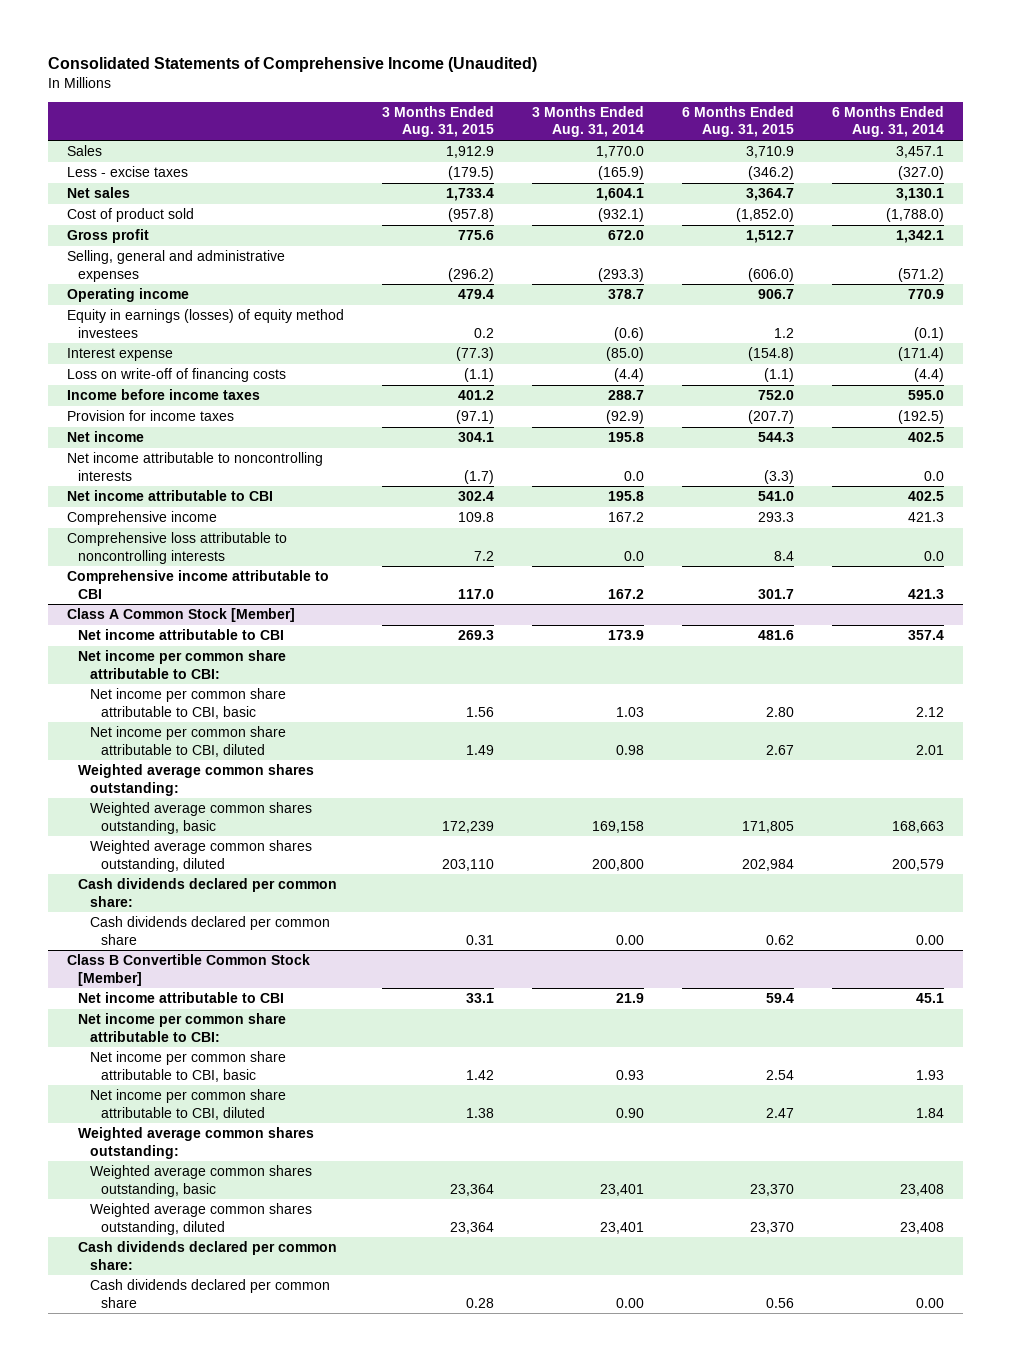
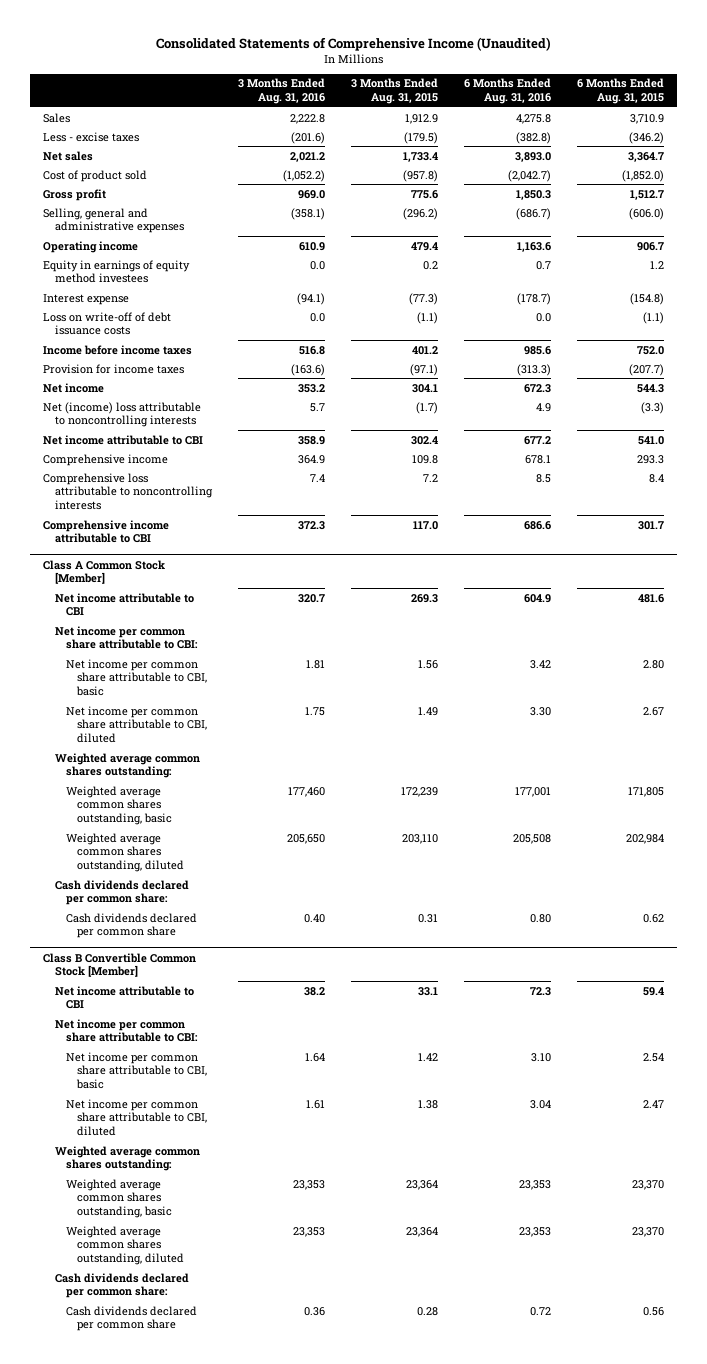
- | 3 Months Ended Aug. 31, 2015 | 3 Months Ended Aug. 31, 2014 | 6 Months Ended Aug. 31, 2015 | 6 Months Ended Aug. 31, 2014
+ | 3 Months Ended Aug. 31, 2016 | 3 Months Ended Aug. 31, 2015 | 6 Months Ended Aug. 31, 2016 | 6 Months Ended Aug. 31, 2015
- Equity in earnings (losses) of equity method investees | 0.2 | (0.6) | 1.2 | (0.1)
+ Equity in earnings of equity method investees | 0.0 | 0.2 | 0.7 | 1.2
- Loss on write-off of financing costs | (1.1) | (4.4) | (1.1) | (4.4)
+ Loss on write-off of debt issuance costs | 0.0 | (1.1) | 0.0 | (1.1)
- Net income attributable to noncontrolling interests | (1.7) | 0.0 | (3.3) | 0.0
+ Net (income) loss attributable to noncontrolling interests | 5.7 | (1.7) | 4.9 | (3.3)

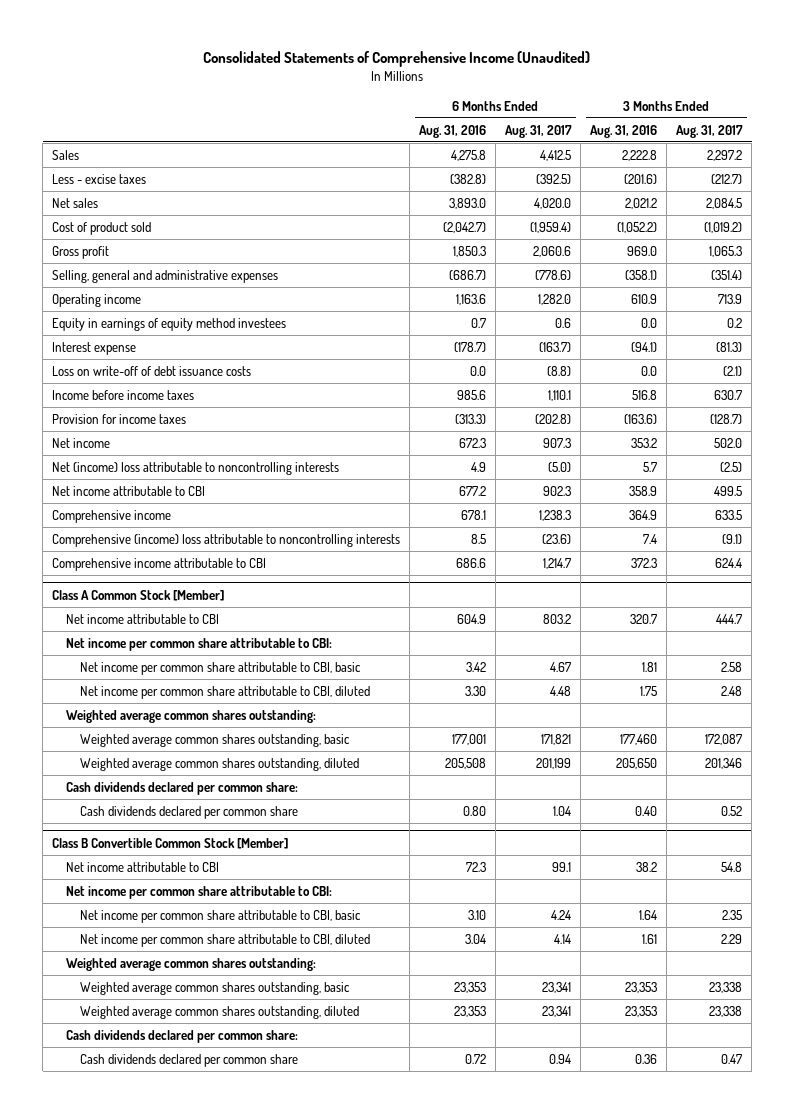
- | 3 Months Ended Aug. 31, 2016 | 3 Months Ended Aug. 31, 2015 | 6 Months Ended Aug. 31, 2016 | 6 Months Ended Aug. 31, 2015
+ | 6 Months Ended Aug. 31, 2016 | 6 Months Ended Aug. 31, 2017 | 3 Months Ended Aug. 31, 2016 | 3 Months Ended Aug. 31, 2017
- Comprehensive loss attributable to noncontrolling interests | 7.4 | 7.2 | 8.5 | 8.4
+ Comprehensive (income) loss attributable to noncontrolling interests | 8.5 | (23.6) | 7.4 | (9.1)

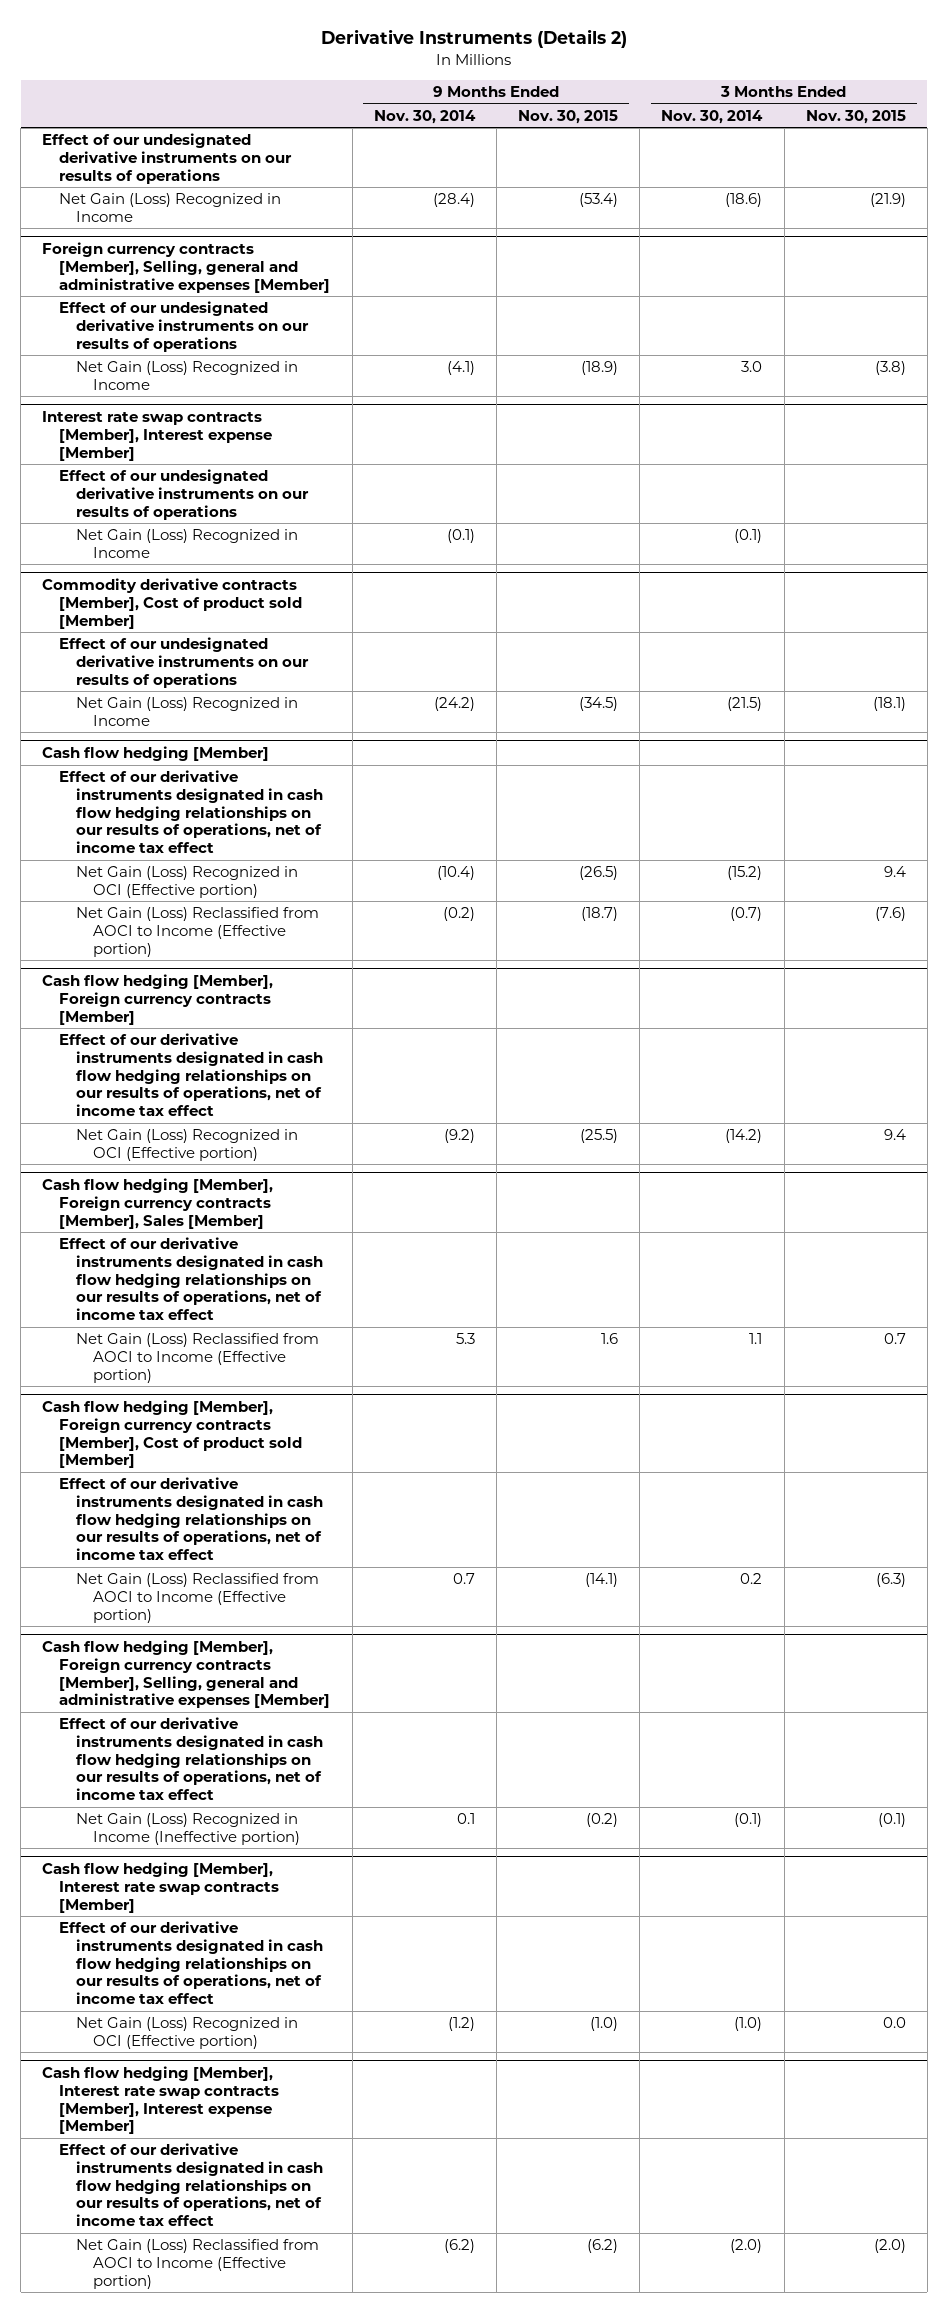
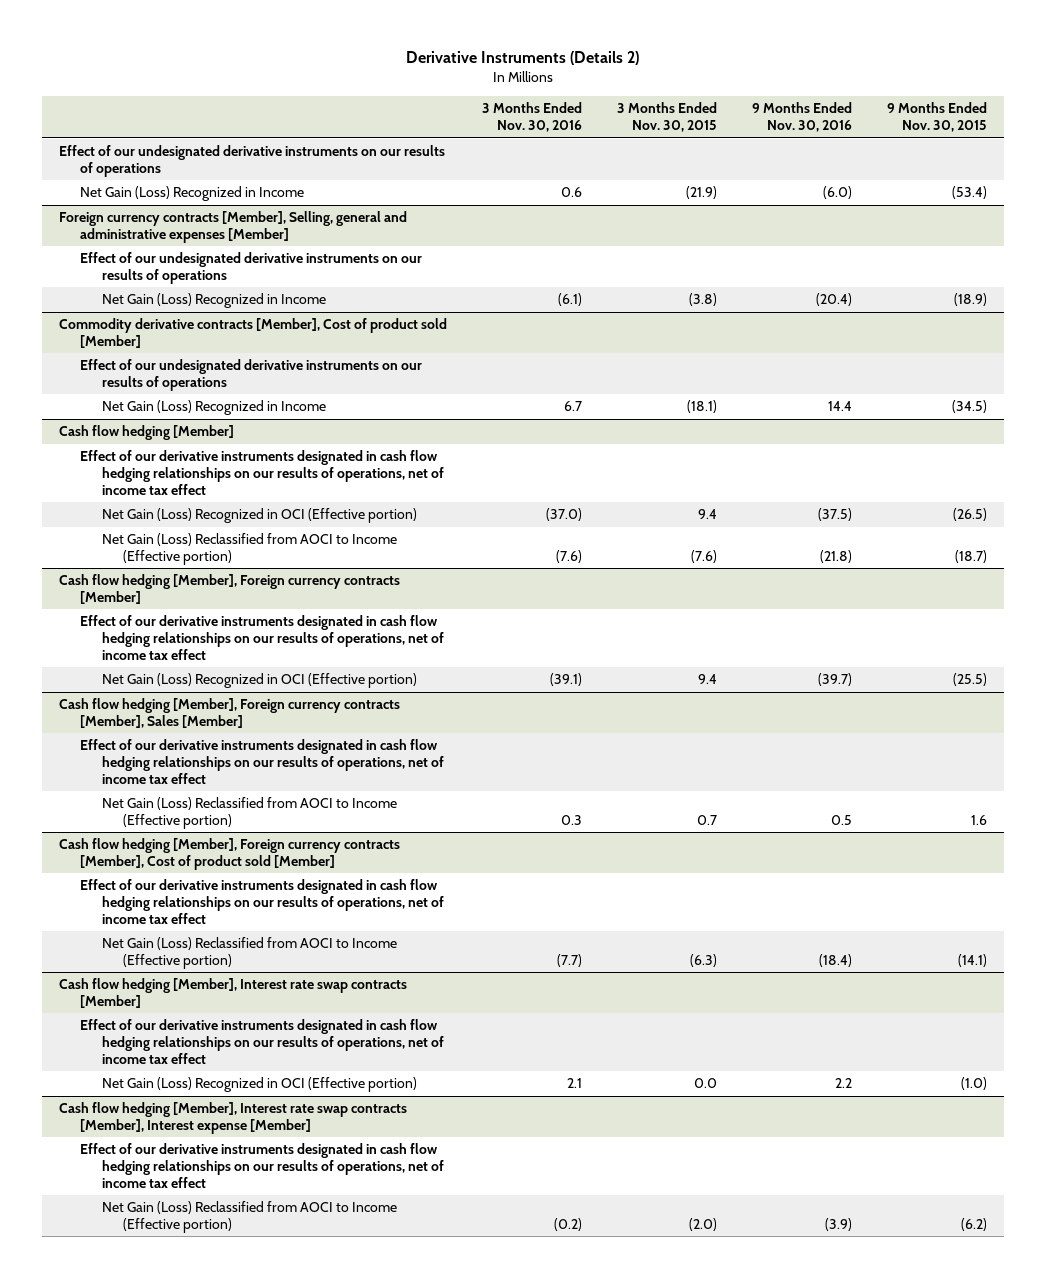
- | 9 Months Ended Nov. 30, 2014 | 9 Months Ended Nov. 30, 2015 | 3 Months Ended Nov. 30, 2014 | 3 Months Ended Nov. 30, 2015
+ | 3 Months Ended Nov. 30, 2016 | 3 Months Ended Nov. 30, 2015 | 9 Months Ended Nov. 30, 2016 | 9 Months Ended Nov. 30, 2015
- Interest rate swap contracts [Member], Interest expense [Member]
- Effect of our undesignated derivative instruments on our results of operations
- Net Gain (Loss) Recognized in Income | (0.1) | | (0.1) |
- Cash flow hedging [Member], Foreign currency contracts [Member], Selling, general and administrative expenses [Member]
- Effect of our derivative instruments designated in cash flow hedging relationships on our results of operations, net of income tax effect
- Net Gain (Loss) Recognized in Income (Ineffective portion) | 0.1 | (0.2) | (0.1) | (0.1)

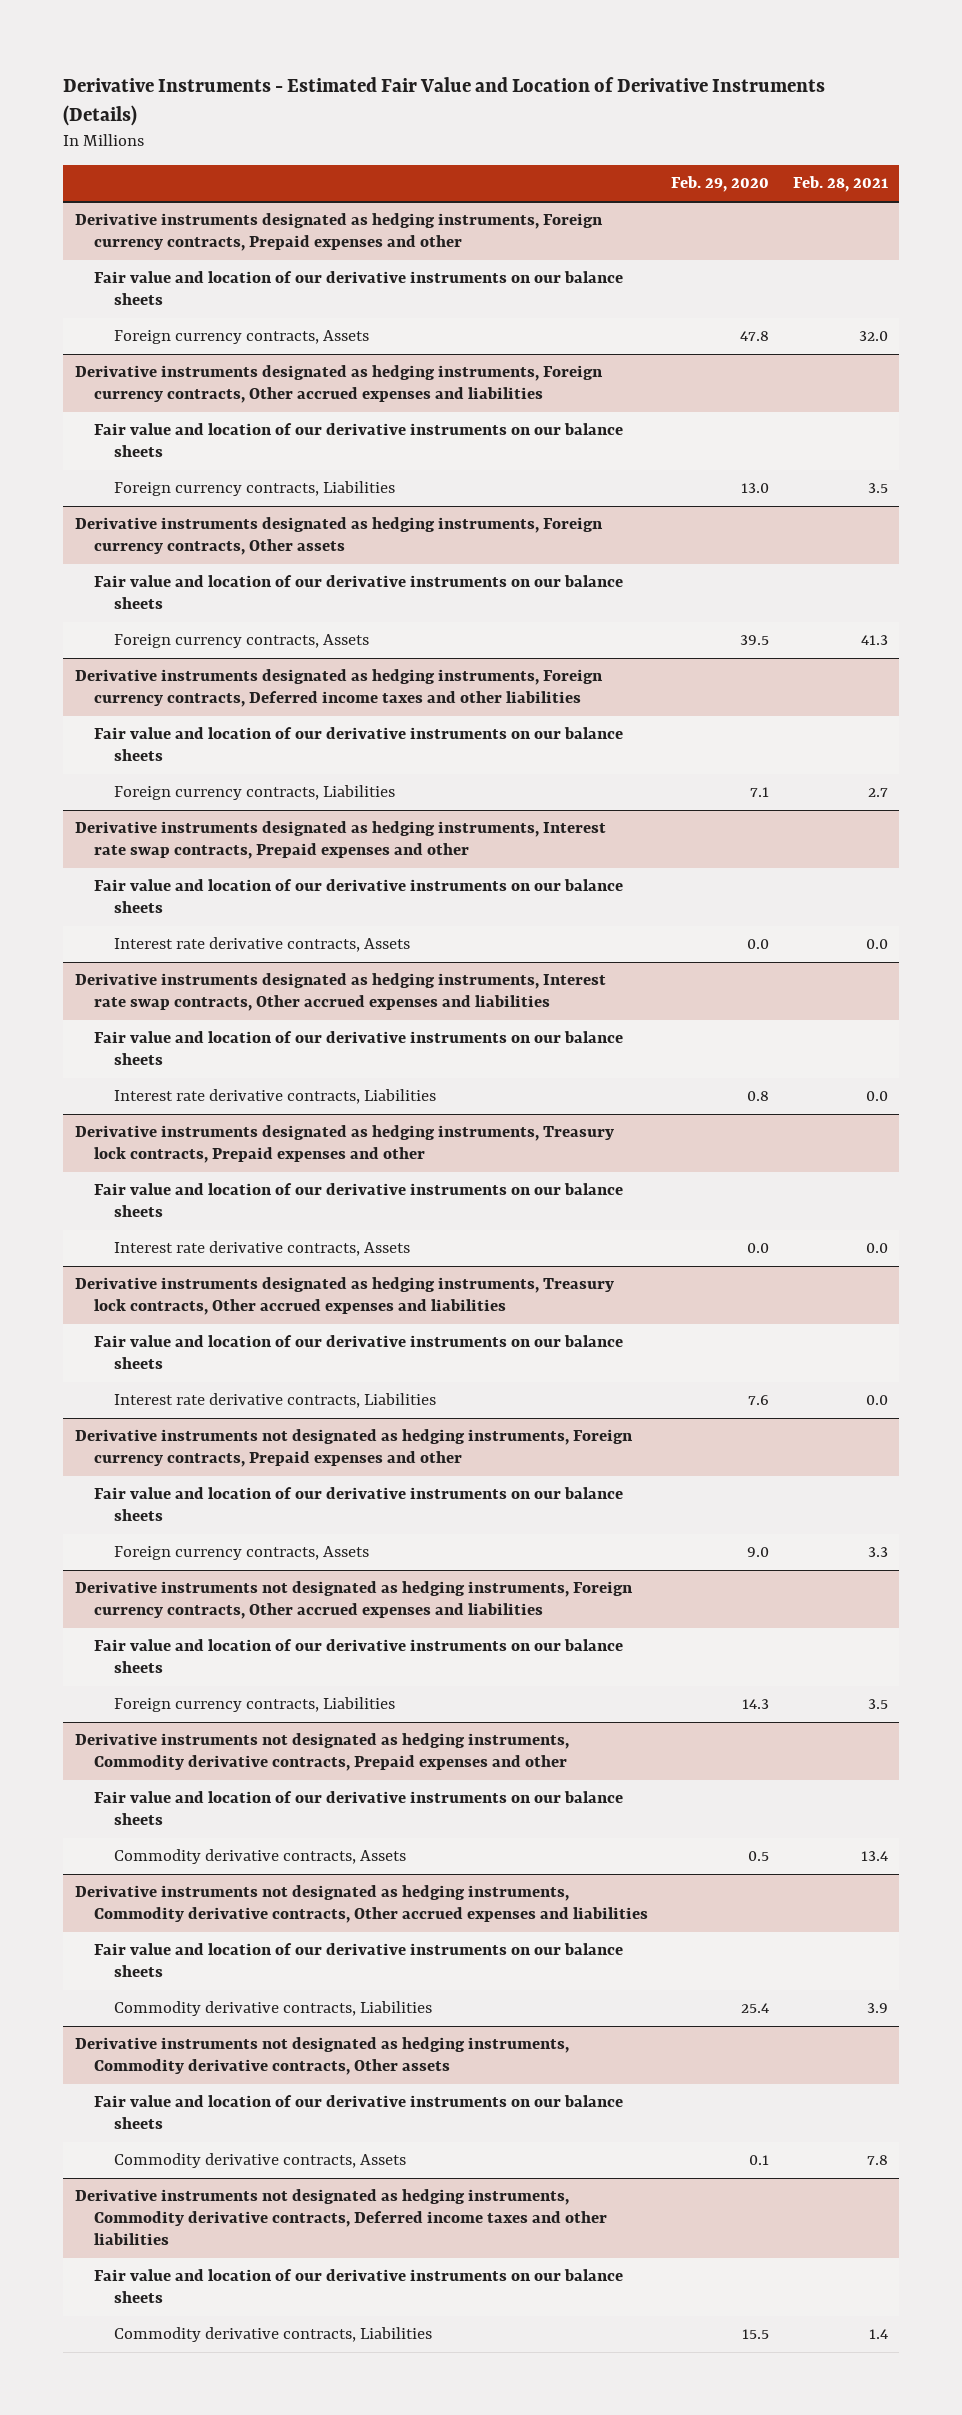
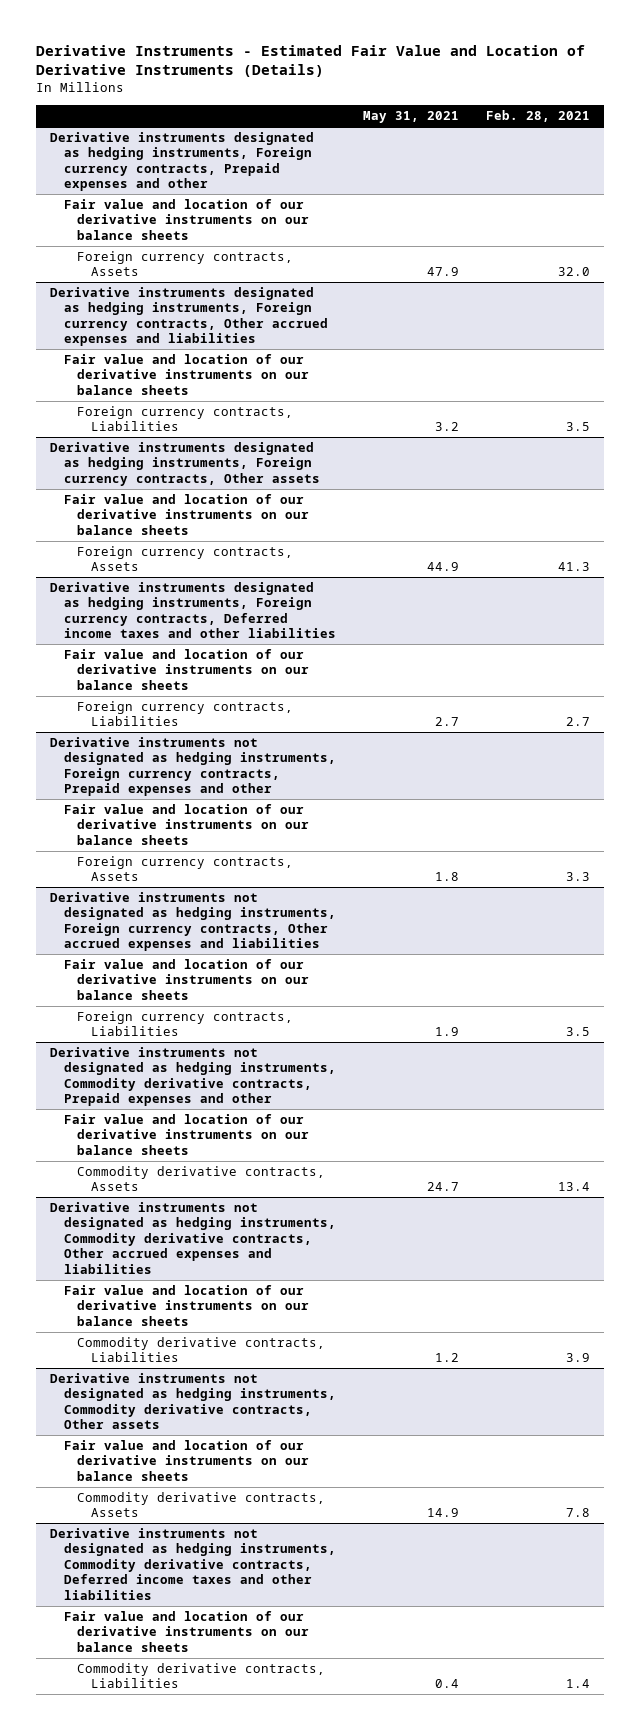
- | Feb. 29, 2020 | Feb. 28, 2021
+ | May 31, 2021 | Feb. 28, 2021
- Derivative instruments designated as hedging instruments, Interest rate swap contracts, Prepaid expenses and other
- Fair value and location of our derivative instruments on our balance sheets
- Interest rate derivative contracts, Assets | 0.0 | 0.0
- Derivative instruments designated as hedging instruments, Interest rate swap contracts, Other accrued expenses and liabilities
- Fair value and location of our derivative instruments on our balance sheets
- Interest rate derivative contracts, Liabilities | 0.8 | 0.0
- Derivative instruments designated as hedging instruments, Treasury lock contracts, Prepaid expenses and other
- Fair value and location of our derivative instruments on our balance sheets
- Interest rate derivative contracts, Assets | 0.0 | 0.0
- Derivative instruments designated as hedging instruments, Treasury lock contracts, Other accrued expenses and liabilities
- Fair value and location of our derivative instruments on our balance sheets
- Interest rate derivative contracts, Liabilities | 7.6 | 0.0

